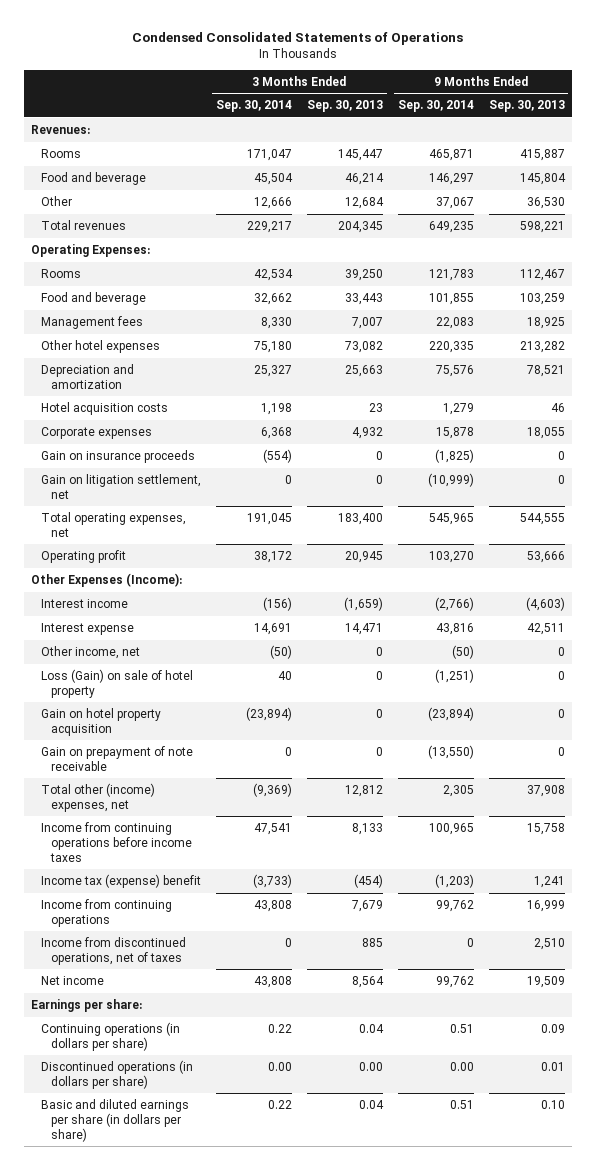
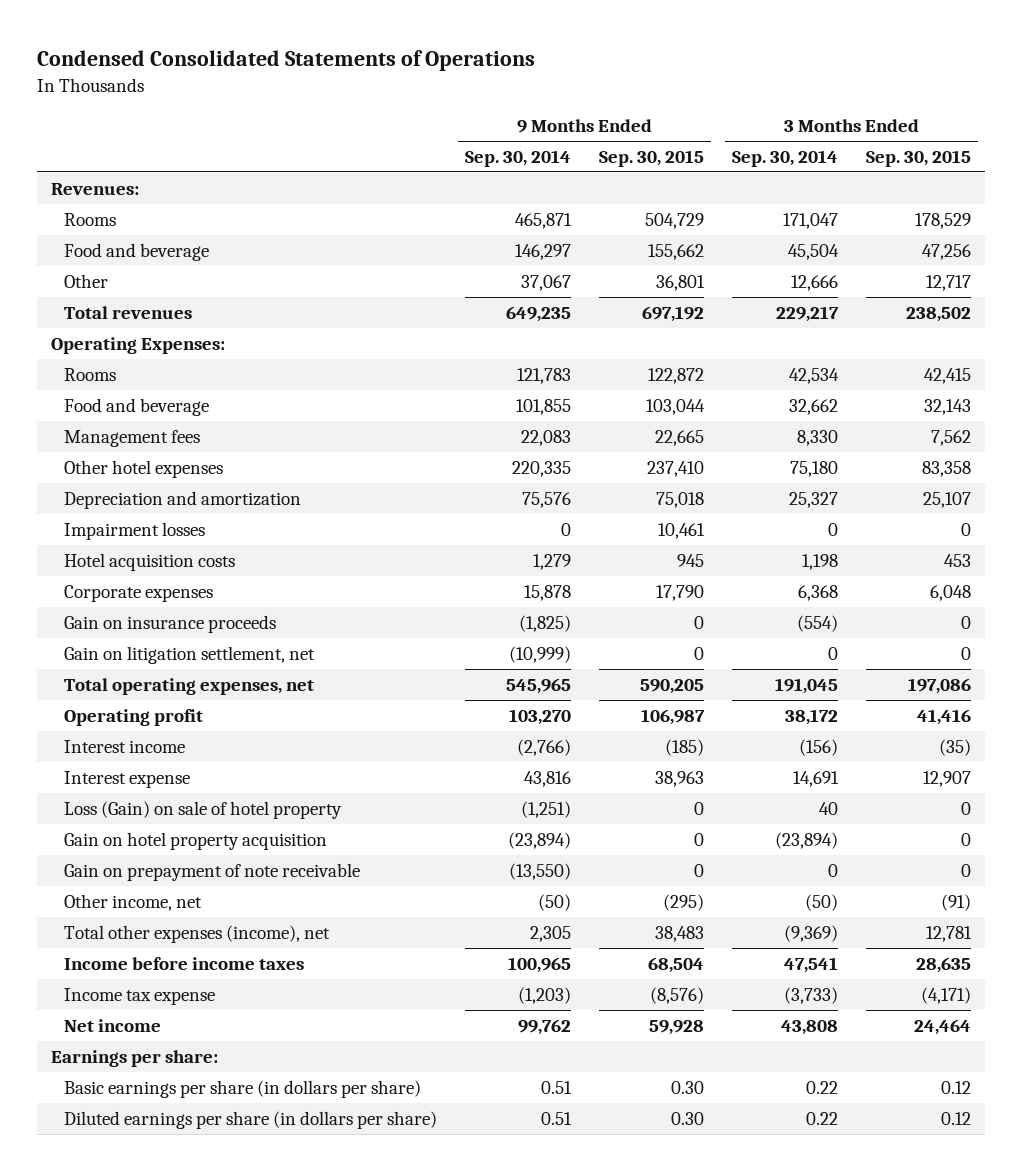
- | 3 Months Ended Sep. 30, 2014 | 3 Months Ended Sep. 30, 2013 | 9 Months Ended Sep. 30, 2014 | 9 Months Ended Sep. 30, 2013
+ | 9 Months Ended Sep. 30, 2014 | 9 Months Ended Sep. 30, 2015 | 3 Months Ended Sep. 30, 2014 | 3 Months Ended Sep. 30, 2015
+ Impairment losses | 0 | 10,461 | 0 | 0
- Other Expenses (Income):
- Total other (income) expenses, net | (9,369) | 12,812 | 2,305 | 37,908
- Income from continuing operations before income taxes | 47,541 | 8,133 | 100,965 | 15,758
- Income tax (expense) benefit | (3,733) | (454) | (1,203) | 1,241
- Income from continuing operations | 43,808 | 7,679 | 99,762 | 16,999
- Income from discontinued operations, net of taxes | 0 | 885 | 0 | 2,510
moved down: Other income, net | (50) | (295) | (50) | (91)
+ Total other expenses (income), net | 2,305 | 38,483 | (9,369) | 12,781
+ Income before income taxes | 100,965 | 68,504 | 47,541 | 28,635
+ Income tax expense | (1,203) | (8,576) | (3,733) | (4,171)
- Continuing operations (in dollars per share) | 0.22 | 0.04 | 0.51 | 0.09
- Discontinued operations (in dollars per share) | 0.00 | 0.00 | 0.00 | 0.01
- Basic and diluted earnings per share (in dollars per share) | 0.22 | 0.04 | 0.51 | 0.10
+ Basic earnings per share (in dollars per share) | 0.51 | 0.30 | 0.22 | 0.12
+ Diluted earnings per share (in dollars per share) | 0.51 | 0.30 | 0.22 | 0.12

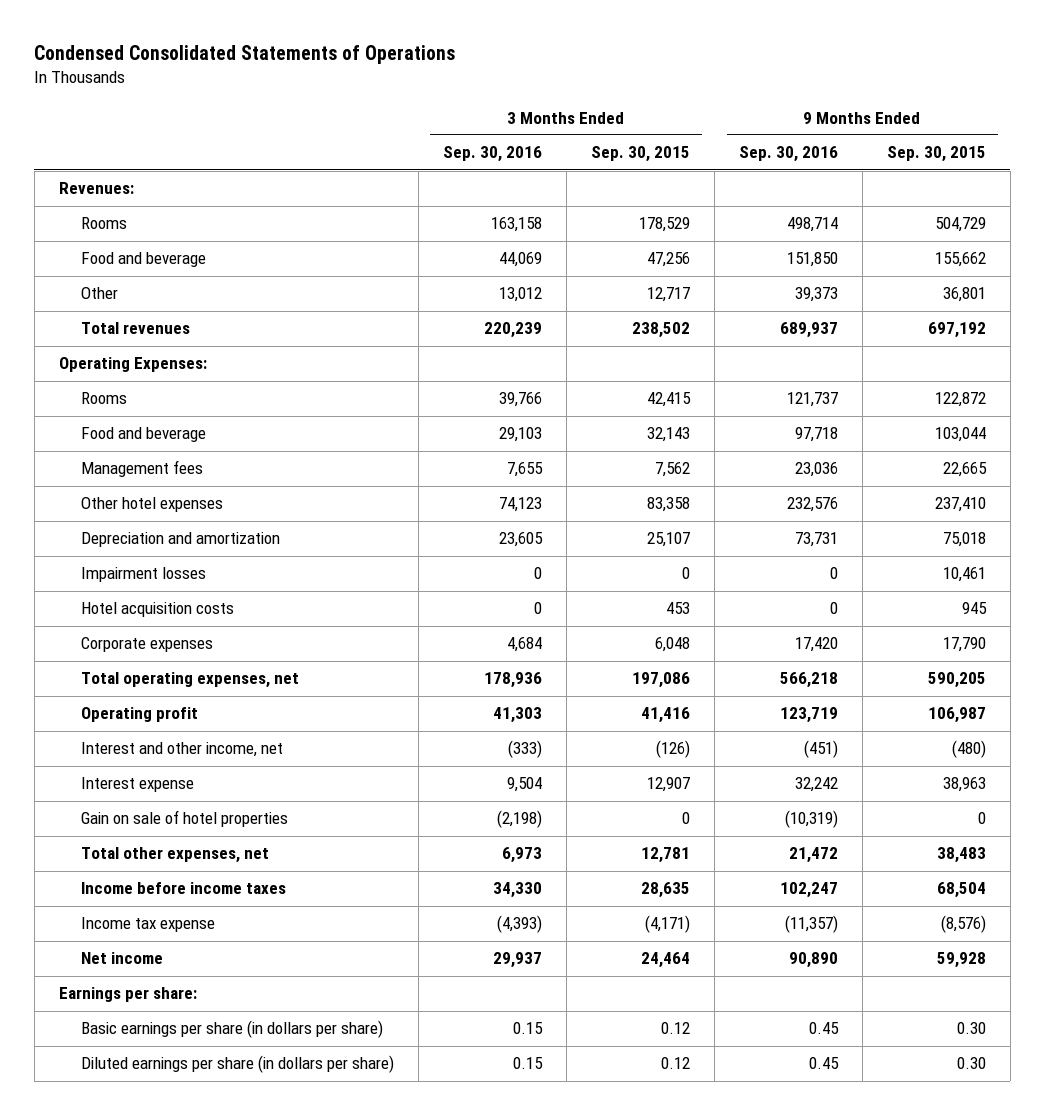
- | 9 Months Ended Sep. 30, 2014 | 9 Months Ended Sep. 30, 2015 | 3 Months Ended Sep. 30, 2014 | 3 Months Ended Sep. 30, 2015
+ | 3 Months Ended Sep. 30, 2016 | 3 Months Ended Sep. 30, 2015 | 9 Months Ended Sep. 30, 2016 | 9 Months Ended Sep. 30, 2015
- Gain on insurance proceeds | (1,825) | 0 | (554) | 0
- Gain on litigation settlement, net | (10,999) | 0 | 0 | 0
- Interest income | (2,766) | (185) | (156) | (35)
+ Interest and other income, net | (333) | (126) | (451) | (480)
- Loss (Gain) on sale of hotel property | (1,251) | 0 | 40 | 0
- Gain on hotel property acquisition | (23,894) | 0 | (23,894) | 0
- Gain on prepayment of note receivable | (13,550) | 0 | 0 | 0
- Other income, net | (50) | (295) | (50) | (91)
- Total other expenses (income), net | 2,305 | 38,483 | (9,369) | 12,781
+ Gain on sale of hotel properties | (2,198) | 0 | (10,319) | 0
+ Total other expenses, net | 6,973 | 12,781 | 21,472 | 38,483

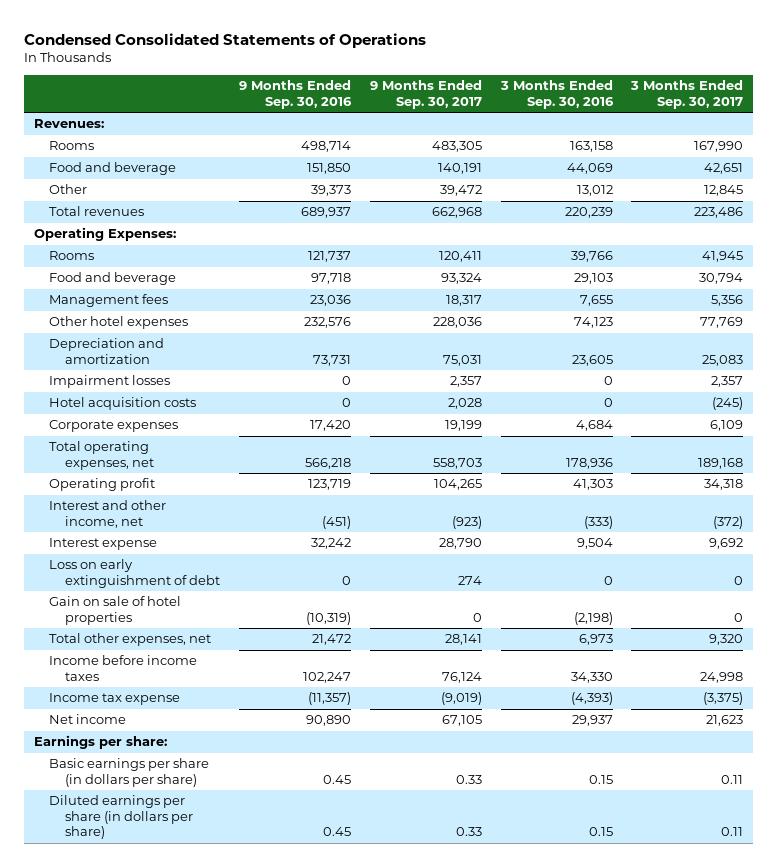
- | 3 Months Ended Sep. 30, 2016 | 3 Months Ended Sep. 30, 2015 | 9 Months Ended Sep. 30, 2016 | 9 Months Ended Sep. 30, 2015
+ | 9 Months Ended Sep. 30, 2016 | 9 Months Ended Sep. 30, 2017 | 3 Months Ended Sep. 30, 2016 | 3 Months Ended Sep. 30, 2017
+ Loss on early extinguishment of debt | 0 | 274 | 0 | 0

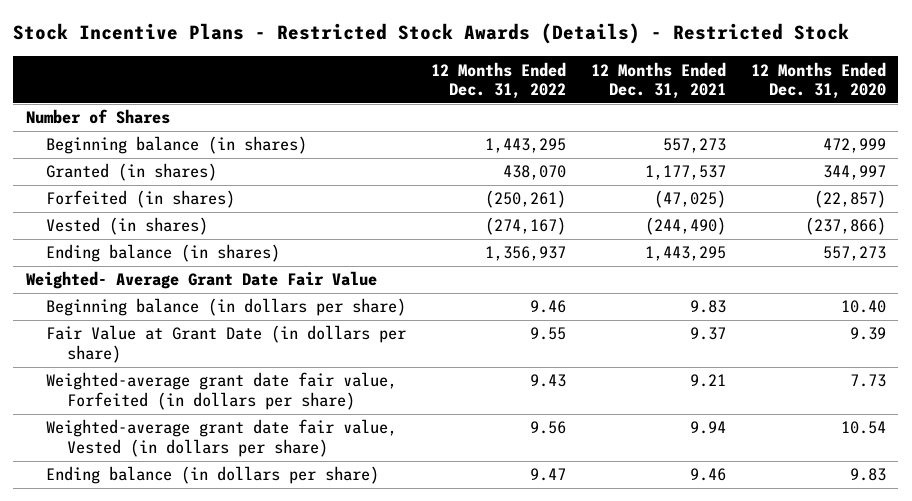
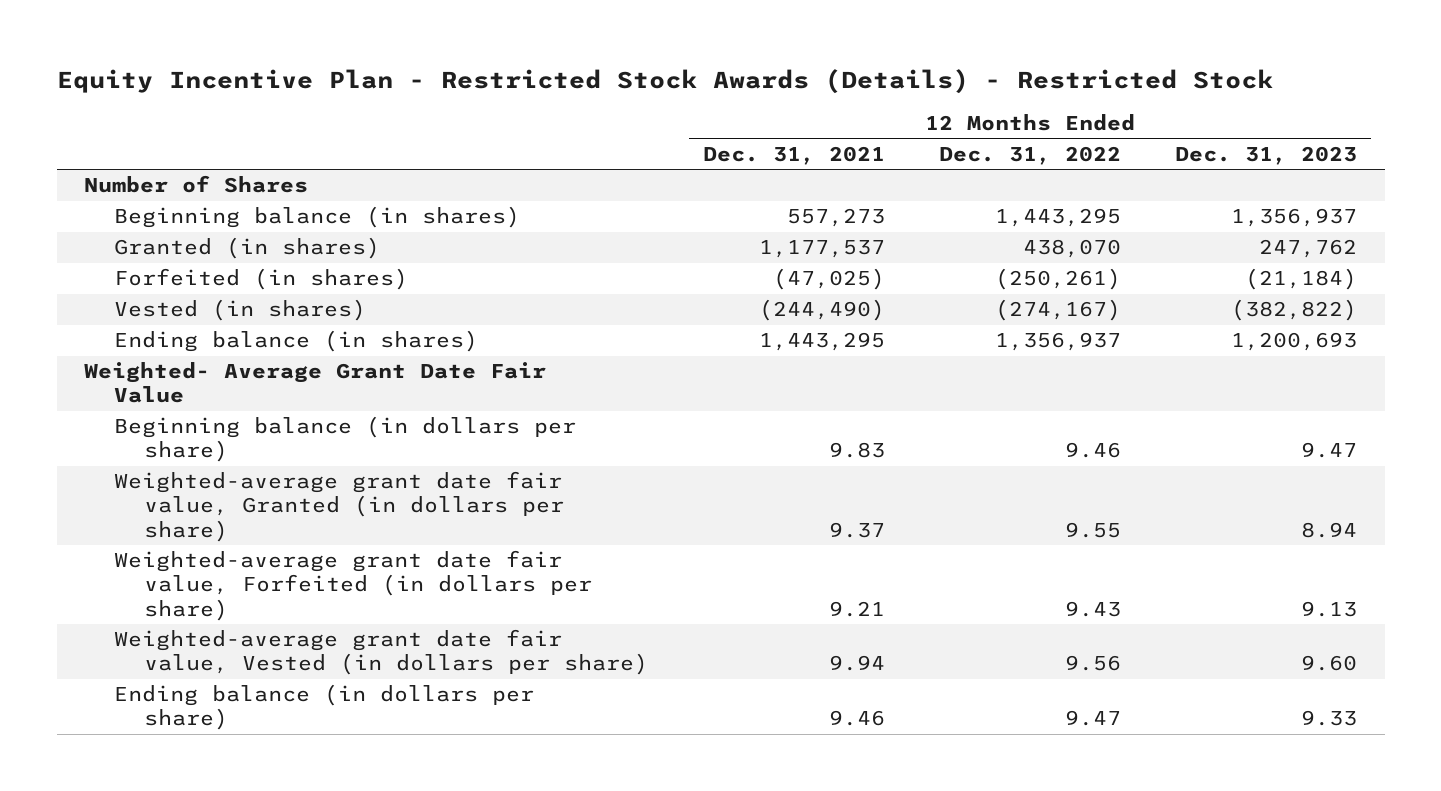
- Stock Incentive Plans - Restricted Stock Awards (Details) - Restricted Stock
+ Equity Incentive Plan - Restricted Stock Awards (Details) - Restricted Stock
- | 12 Months Ended Dec. 31, 2022 | 12 Months Ended Dec. 31, 2021 | 12 Months Ended Dec. 31, 2020
+ | 12 Months Ended Dec. 31, 2021 | 12 Months Ended Dec. 31, 2022 | 12 Months Ended Dec. 31, 2023
- Fair Value at Grant Date (in dollars per share) | 9.55 | 9.37 | 9.39
+ Weighted-average grant date fair value, Granted (in dollars per share) | 9.37 | 9.55 | 8.94

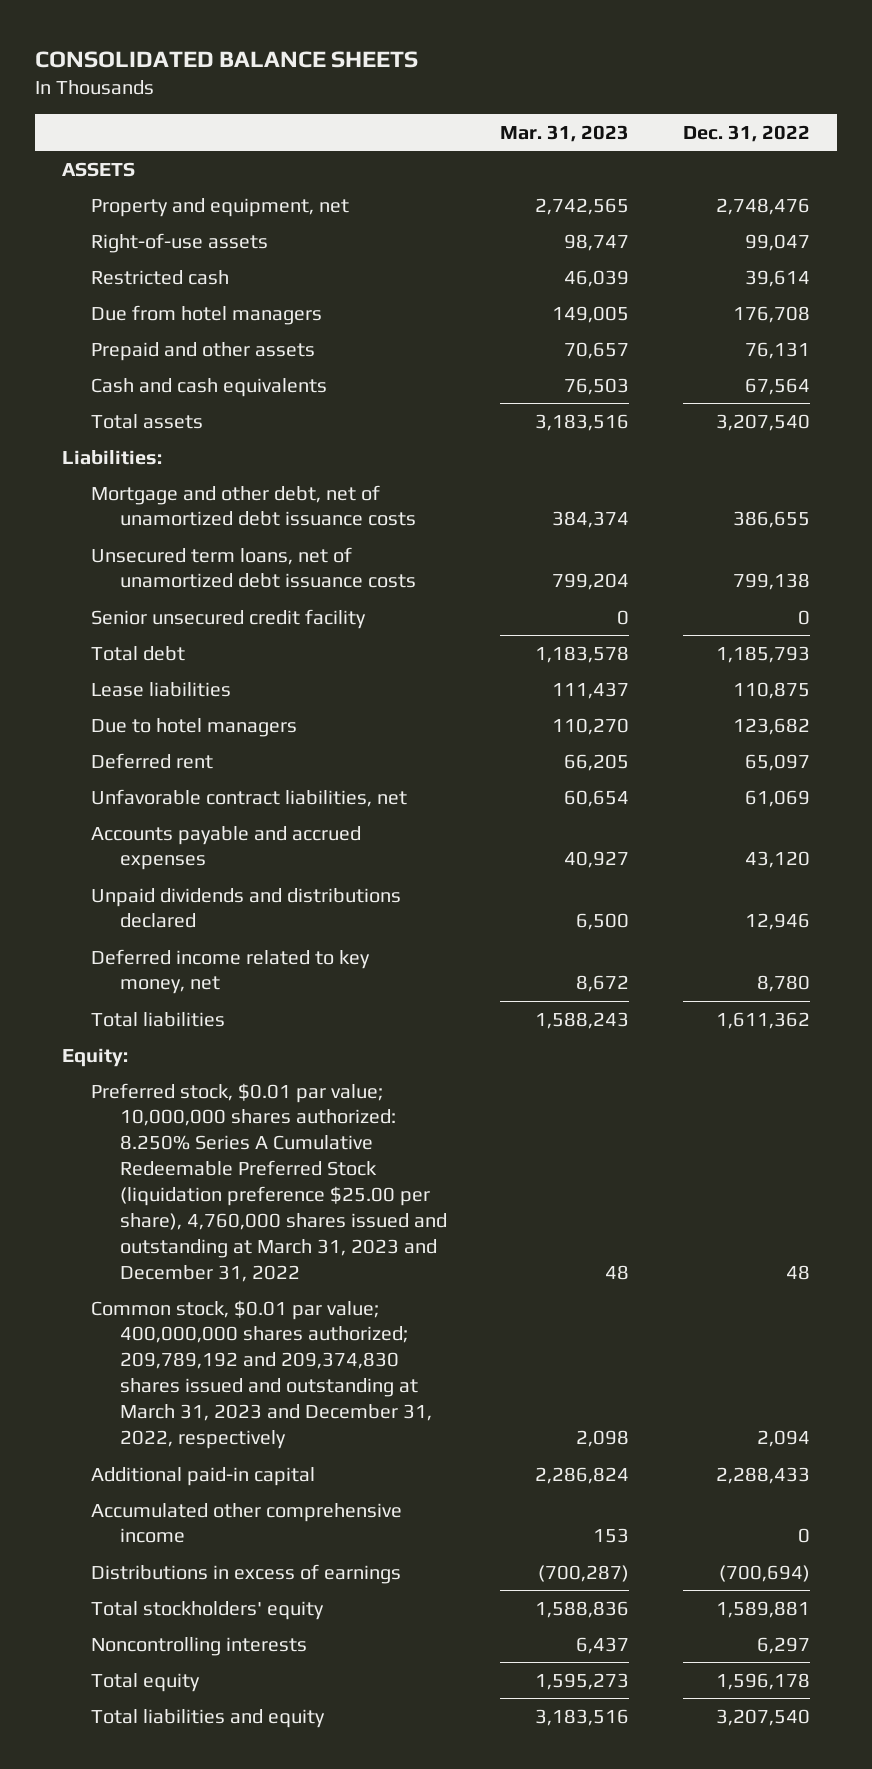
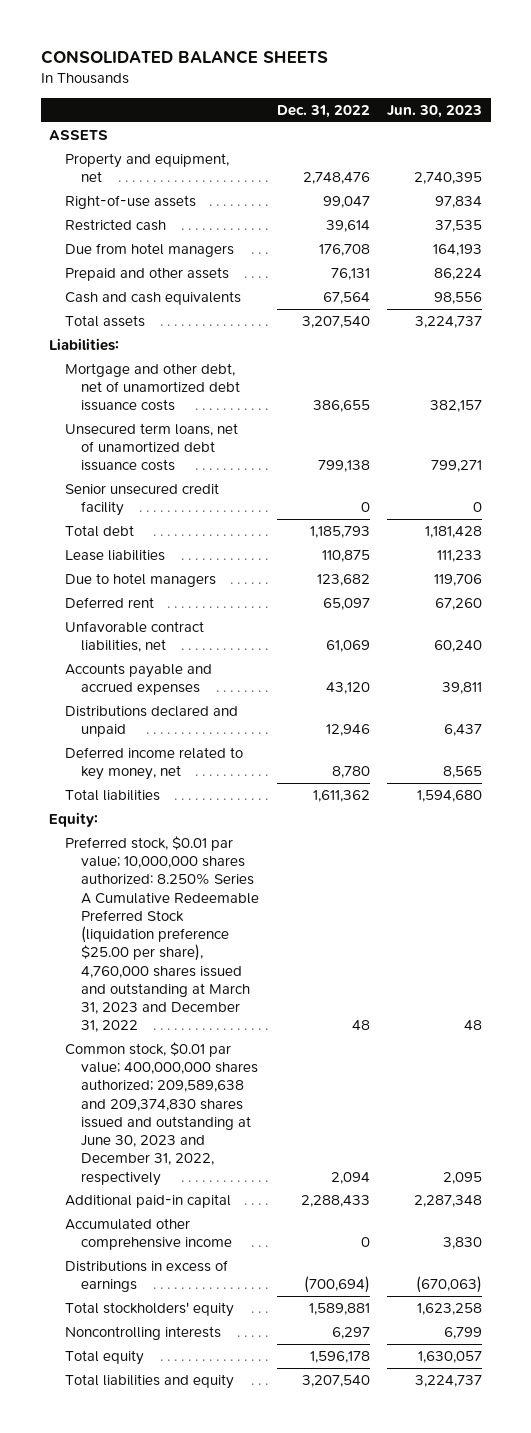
- | Mar. 31, 2023 | Dec. 31, 2022
+ | Dec. 31, 2022 | Jun. 30, 2023
- Unpaid dividends and distributions declared | 6,500 | 12,946
+ Distributions declared and unpaid | 12,946 | 6,437
- Common stock, $0.01 par value; 400,000,000 shares authorized; 209,789,192 and 209,374,830 shares issued and outstanding at March 31, 2023 and December 31, 2022, respectively | 2,098 | 2,094
+ Common stock, $0.01 par value; 400,000,000 shares authorized; 209,589,638 and 209,374,830 shares issued and outstanding at June 30, 2023 and December 31, 2022, respectively | 2,094 | 2,095

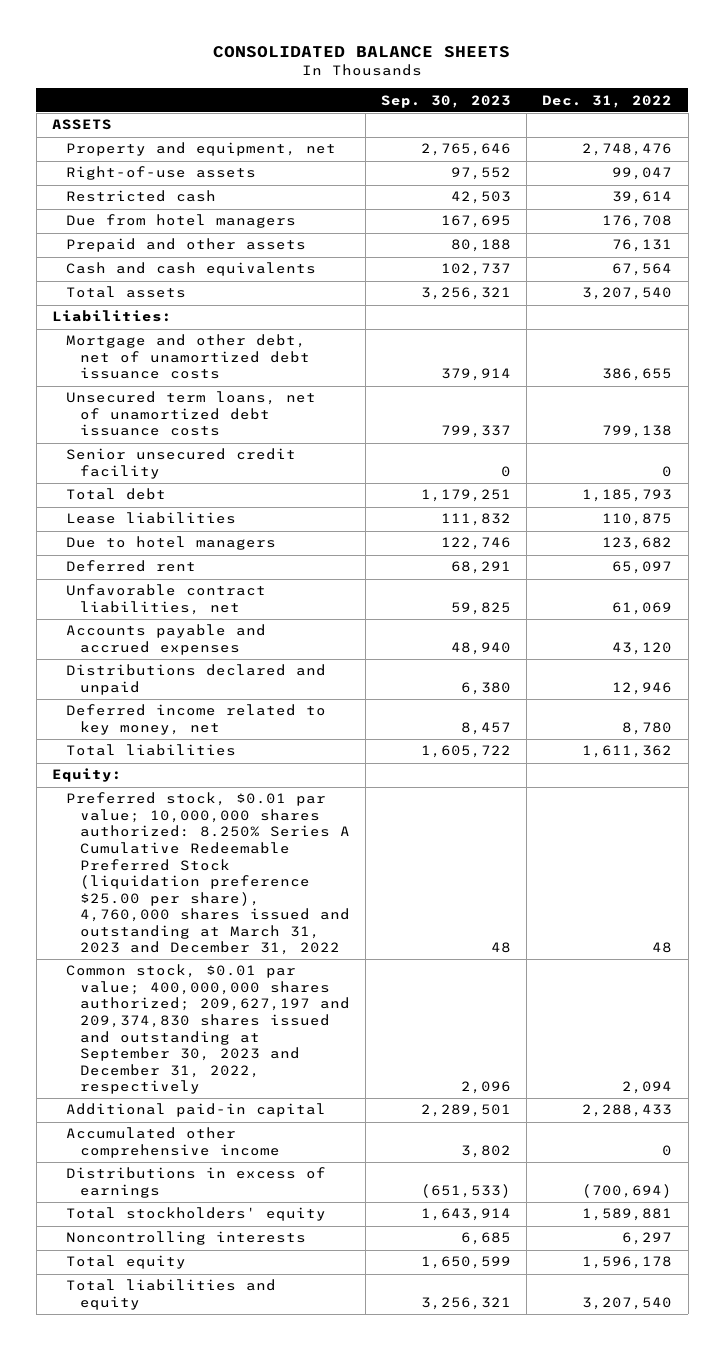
- | Dec. 31, 2022 | Jun. 30, 2023
+ | Sep. 30, 2023 | Dec. 31, 2022
- Common stock, $0.01 par value; 400,000,000 shares authorized; 209,589,638 and 209,374,830 shares issued and outstanding at June 30, 2023 and December 31, 2022, respectively | 2,094 | 2,095
+ Common stock, $0.01 par value; 400,000,000 shares authorized; 209,627,197 and 209,374,830 shares issued and outstanding at September 30, 2023 and December 31, 2022, respectively | 2,096 | 2,094

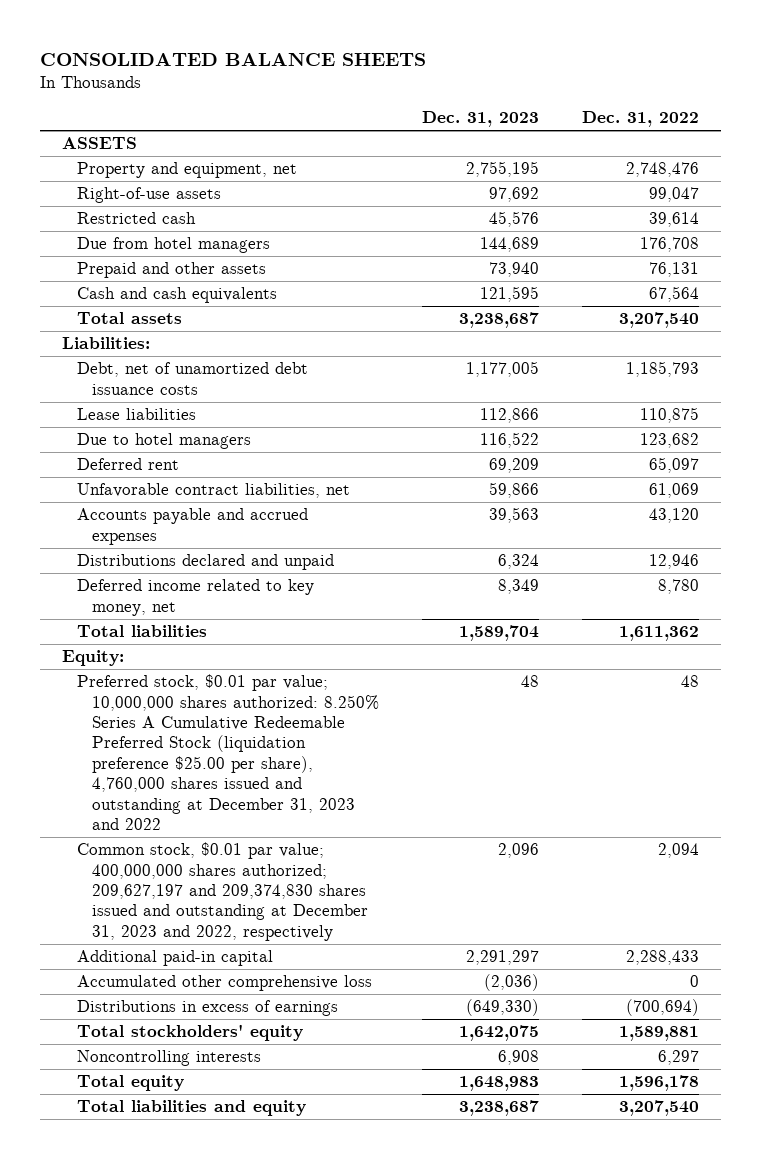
- | Sep. 30, 2023 | Dec. 31, 2022
+ | Dec. 31, 2023 | Dec. 31, 2022
- Mortgage and other debt, net of unamortized debt issuance costs | 379,914 | 386,655
- Unsecured term loans, net of unamortized debt issuance costs | 799,337 | 799,138
- Senior unsecured credit facility | 0 | 0
- Total debt | 1,179,251 | 1,185,793
+ Debt, net of unamortized debt issuance costs | 1,177,005 | 1,185,793
- Preferred stock, $0.01 par value; 10,000,000 shares authorized: 8.250% Series A Cumulative Redeemable Preferred Stock (liquidation preference $25.00 per share), 4,760,000 shares issued and outstanding at March 31, 2023 and December 31, 2022 | 48 | 48
- Common stock, $0.01 par value; 400,000,000 shares authorized; 209,627,197 and 209,374,830 shares issued and outstanding at September 30, 2023 and December 31, 2022, respectively | 2,096 | 2,094
+ Preferred stock, $0.01 par value; 10,000,000 shares authorized: 8.250% Series A Cumulative Redeemable Preferred Stock (liquidation preference $25.00 per share), 4,760,000 shares issued and outstanding at December 31, 2023 and 2022 | 48 | 48
+ Common stock, $0.01 par value; 400,000,000 shares authorized; 209,627,197 and 209,374,830 shares issued and outstanding at December 31, 2023 and 2022, respectively | 2,096 | 2,094
- Accumulated other comprehensive income | 3,802 | 0
+ Accumulated other comprehensive loss | (2,036) | 0

